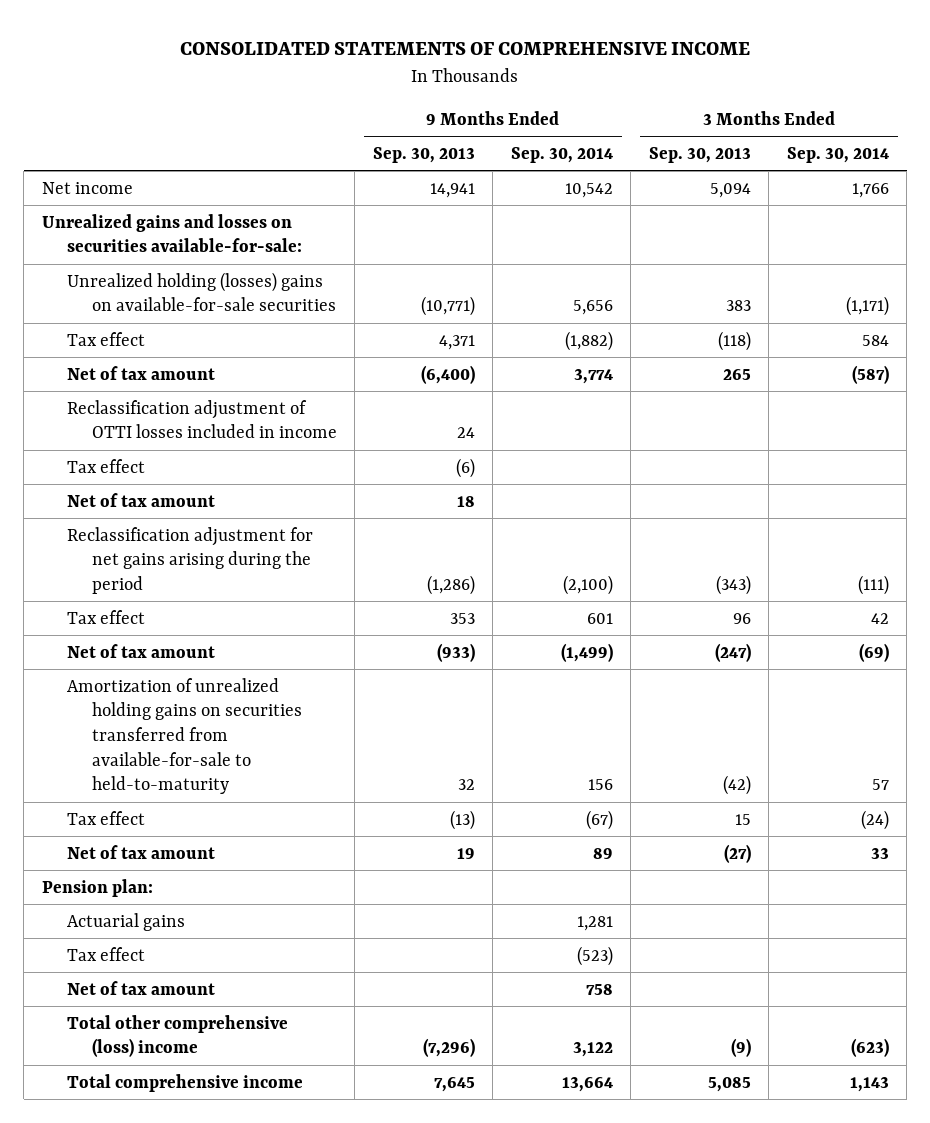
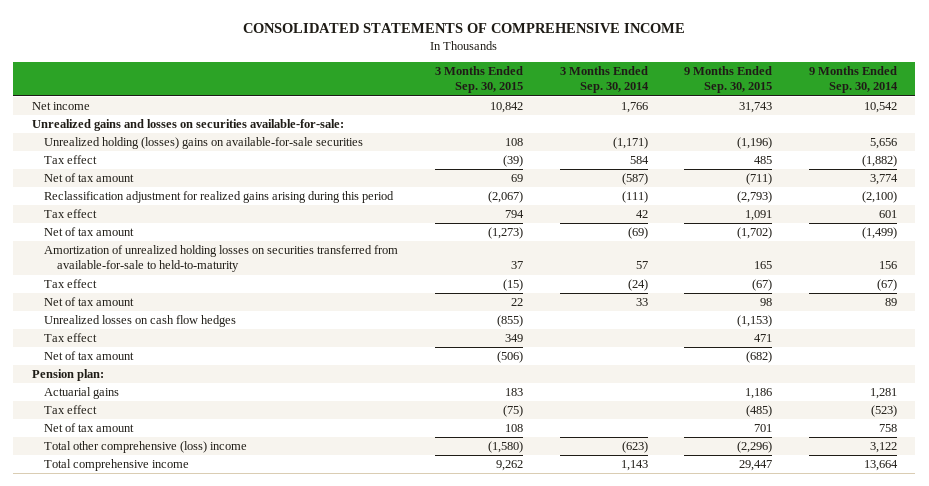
- | 9 Months Ended Sep. 30, 2013 | 9 Months Ended Sep. 30, 2014 | 3 Months Ended Sep. 30, 2013 | 3 Months Ended Sep. 30, 2014
+ | 3 Months Ended Sep. 30, 2015 | 3 Months Ended Sep. 30, 2014 | 9 Months Ended Sep. 30, 2015 | 9 Months Ended Sep. 30, 2014
- Reclassification adjustment of OTTI losses included in income | 24 | | |
- Reclassification adjustment for net gains arising during the period | (1,286) | (2,100) | (343) | (111)
+ Reclassification adjustment for realized gains arising during this period | (2,067) | (111) | (2,793) | (2,100)
- Amortization of unrealized holding gains on securities transferred from available-for-sale to held-to-maturity | 32 | 156 | (42) | 57
+ Amortization of unrealized holding losses on securities transferred from available-for-sale to held-to-maturity | 37 | 57 | 165 | 156
+ Unrealized losses on cash flow hedges | (855) | | (1,153) |
moved down: Tax effect | 349 | | 471 |
moved down: Net of tax amount | (506) | | (682) |

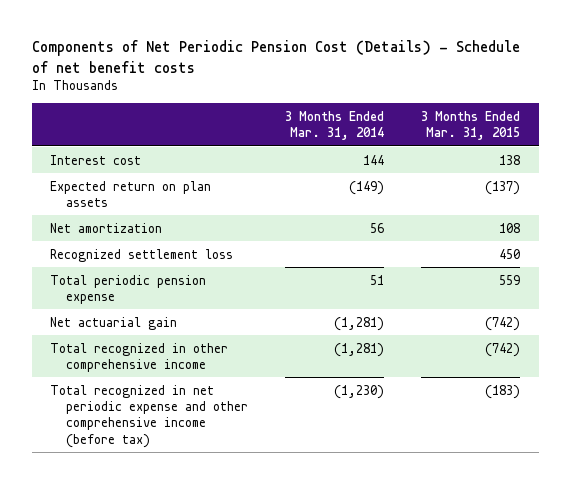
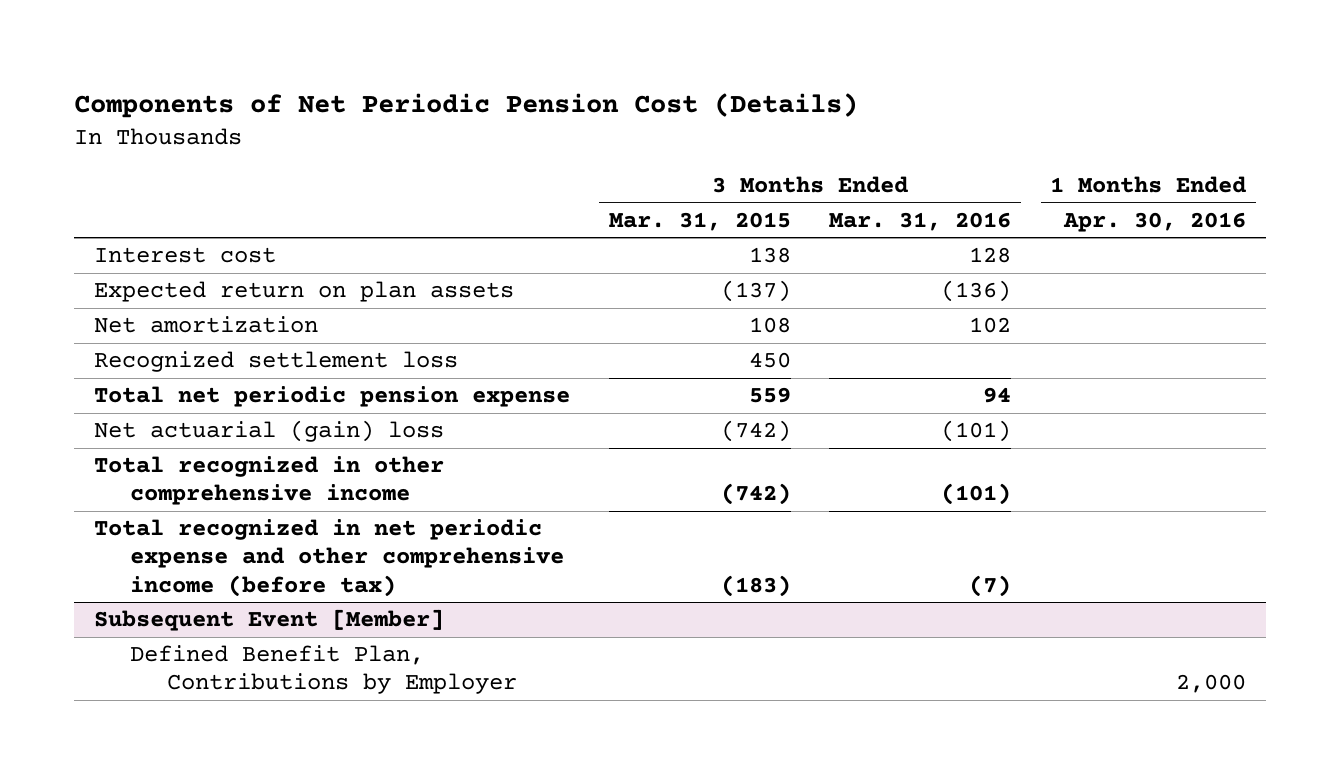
- Components of Net Periodic Pension Cost (Details) - Schedule of net benefit costs
+ Components of Net Periodic Pension Cost (Details)
- | 3 Months Ended Mar. 31, 2014 | 3 Months Ended Mar. 31, 2015
+ | 3 Months Ended Mar. 31, 2015 | 3 Months Ended Mar. 31, 2016 | 1 Months Ended Apr. 30, 2016
- Total periodic pension expense | 51 | 559
- Net actuarial gain | (1,281) | (742)
+ Total net periodic pension expense | 559 | 94 |
+ Net actuarial (gain) loss | (742) | (101) |
+ Subsequent Event [Member]
+ Defined Benefit Plan, Contributions by Employer | | | 2,000

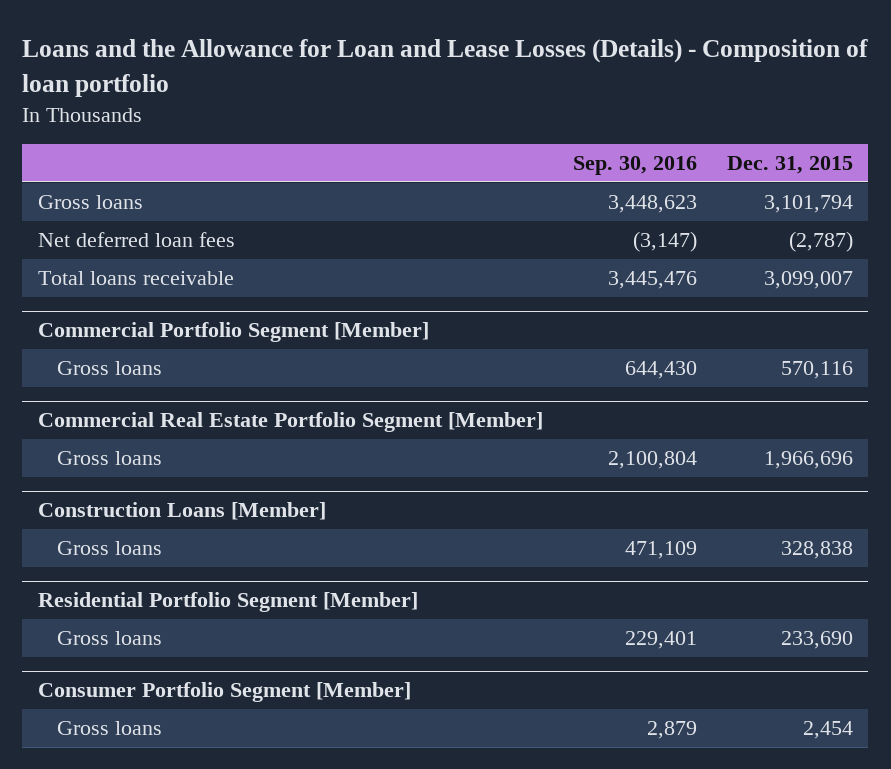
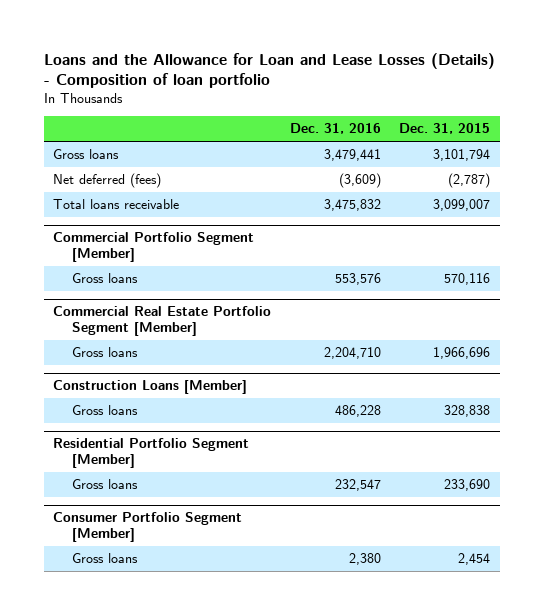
- | Sep. 30, 2016 | Dec. 31, 2015
+ | Dec. 31, 2016 | Dec. 31, 2015
- Net deferred loan fees | (3,147) | (2,787)
+ Net deferred (fees) | (3,609) | (2,787)

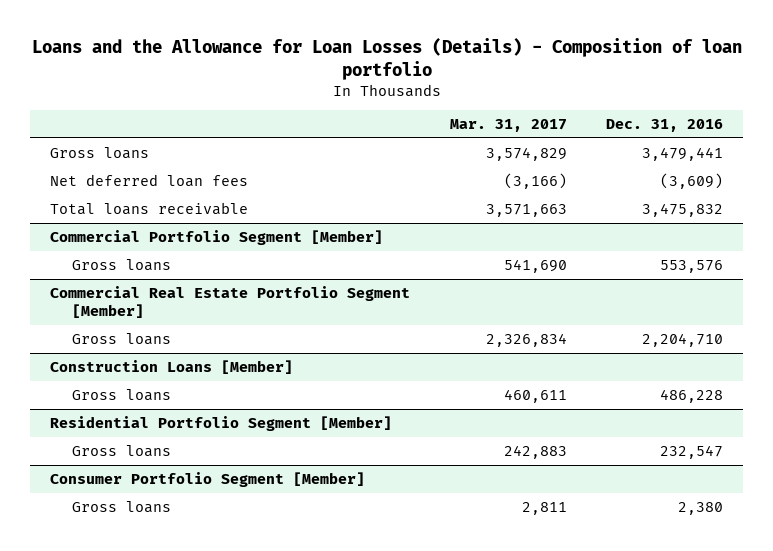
- Loans and the Allowance for Loan and Lease Losses (Details) - Composition of loan portfolio
+ Loans and the Allowance for Loan Losses (Details) - Composition of loan portfolio
- | Dec. 31, 2016 | Dec. 31, 2015
+ | Mar. 31, 2017 | Dec. 31, 2016
- Net deferred (fees) | (3,609) | (2,787)
+ Net deferred loan fees | (3,166) | (3,609)

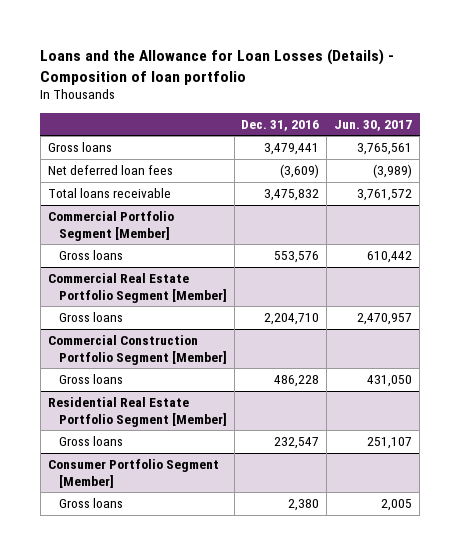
- | Mar. 31, 2017 | Dec. 31, 2016
+ | Dec. 31, 2016 | Jun. 30, 2017
- Construction Loans [Member]
+ Commercial Construction Portfolio Segment [Member]
- Residential Portfolio Segment [Member]
+ Residential Real Estate Portfolio Segment [Member]

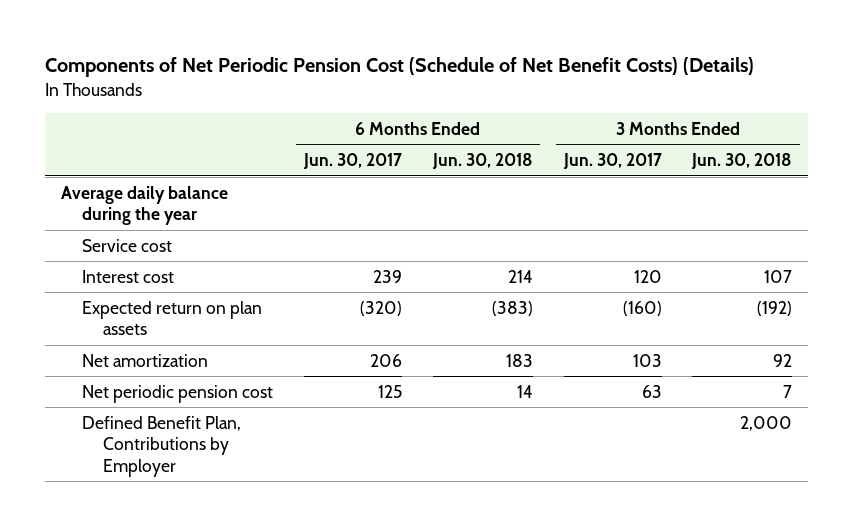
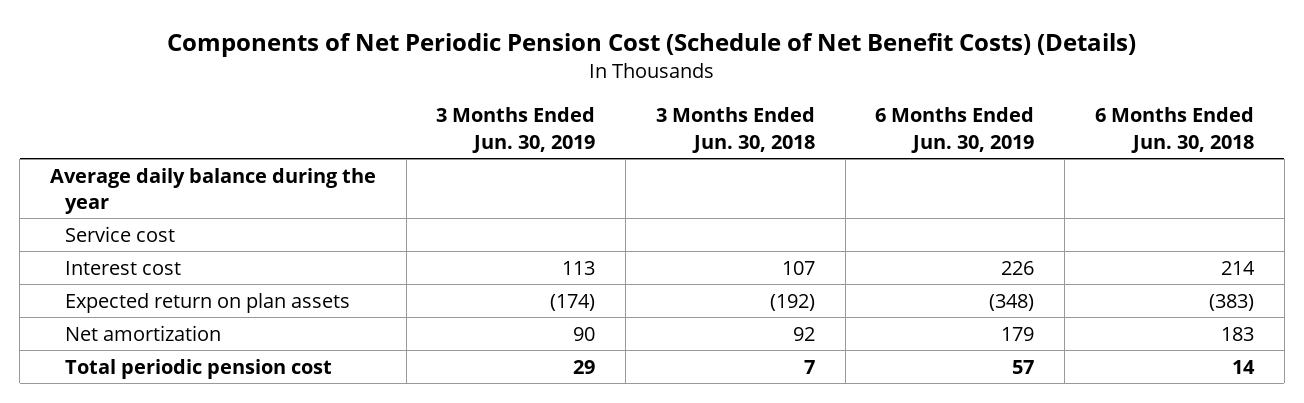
- | 6 Months Ended Jun. 30, 2017 | 6 Months Ended Jun. 30, 2018 | 3 Months Ended Jun. 30, 2017 | 3 Months Ended Jun. 30, 2018
+ | 3 Months Ended Jun. 30, 2019 | 3 Months Ended Jun. 30, 2018 | 6 Months Ended Jun. 30, 2019 | 6 Months Ended Jun. 30, 2018
- Net periodic pension cost | 125 | 14 | 63 | 7
- Defined Benefit Plan, Contributions by Employer | | | | 2,000
+ Total periodic pension cost | 29 | 7 | 57 | 14

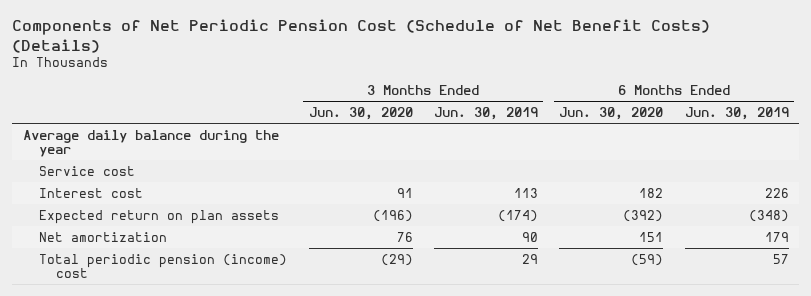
- | 3 Months Ended Jun. 30, 2019 | 3 Months Ended Jun. 30, 2018 | 6 Months Ended Jun. 30, 2019 | 6 Months Ended Jun. 30, 2018
+ | 3 Months Ended Jun. 30, 2020 | 3 Months Ended Jun. 30, 2019 | 6 Months Ended Jun. 30, 2020 | 6 Months Ended Jun. 30, 2019
- Total periodic pension cost | 29 | 7 | 57 | 14
+ Total periodic pension (income) cost | (29) | 29 | (59) | 57

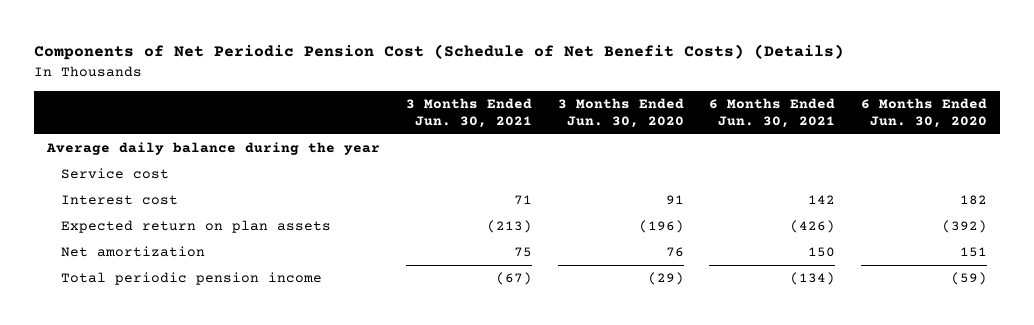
- | 3 Months Ended Jun. 30, 2020 | 3 Months Ended Jun. 30, 2019 | 6 Months Ended Jun. 30, 2020 | 6 Months Ended Jun. 30, 2019
+ | 3 Months Ended Jun. 30, 2021 | 3 Months Ended Jun. 30, 2020 | 6 Months Ended Jun. 30, 2021 | 6 Months Ended Jun. 30, 2020
- Total periodic pension (income) cost | (29) | 29 | (59) | 57
+ Total periodic pension income | (67) | (29) | (134) | (59)

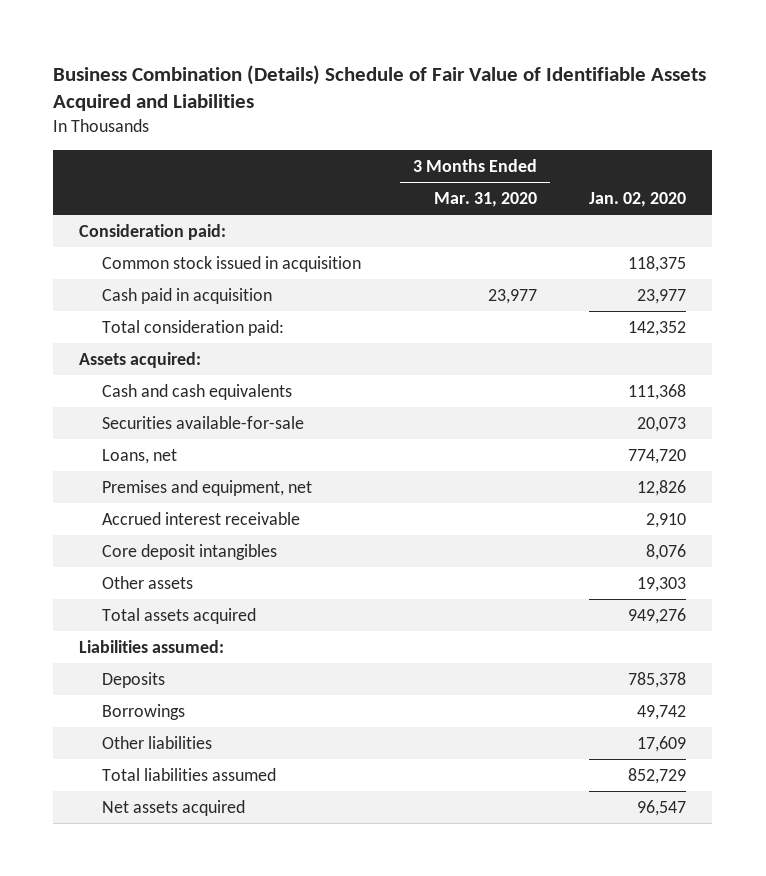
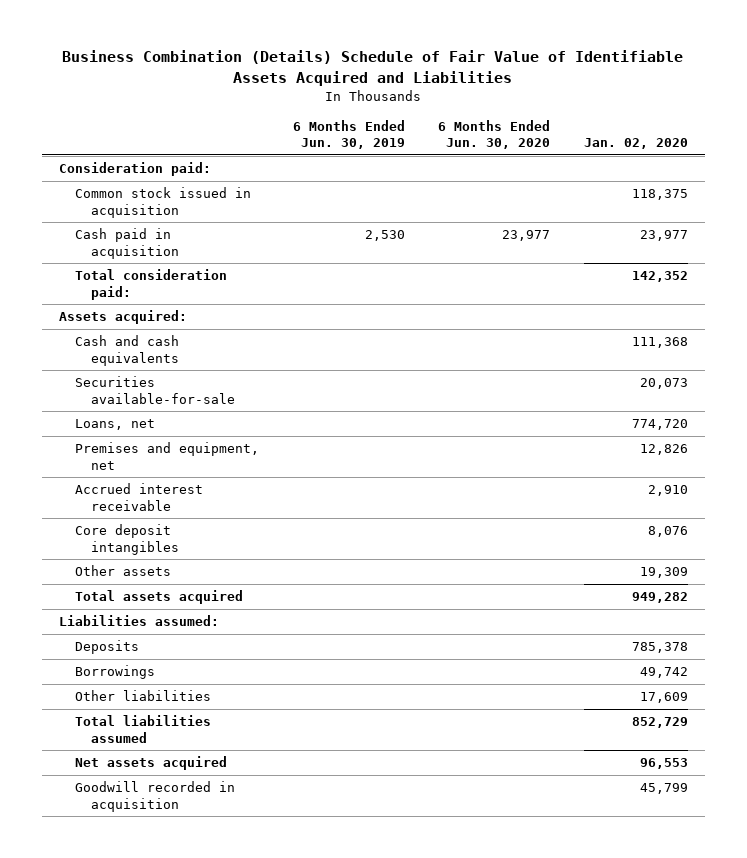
- | 3 Months Ended Mar. 31, 2020 | Jan. 02, 2020
+ | 6 Months Ended Jun. 30, 2019 | 6 Months Ended Jun. 30, 2020 | Jan. 02, 2020
- Other assets | | 19,303
- Total assets acquired | | 949,276
+ Other assets | | | 19,309
+ Total assets acquired | | | 949,282
- Net assets acquired | | 96,547
+ Net assets acquired | | | 96,553
+ Goodwill recorded in acquisition | | | 45,799

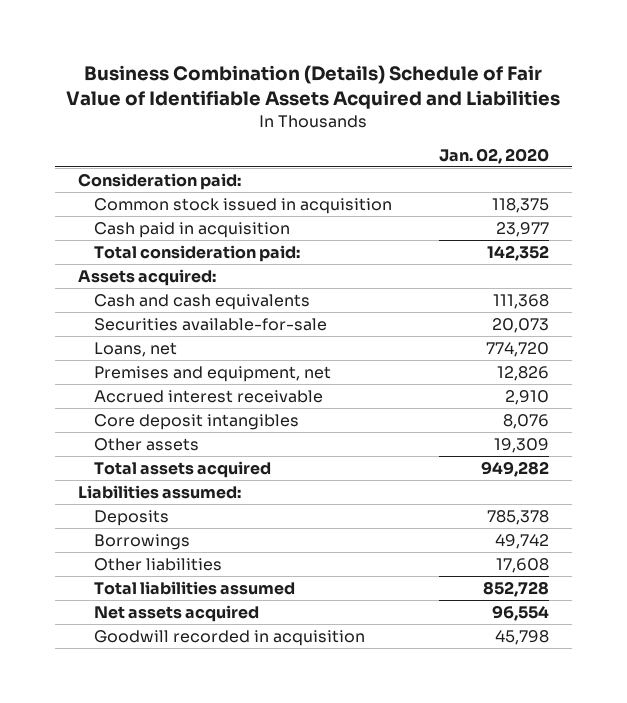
- | 6 Months Ended Jun. 30, 2019 | 6 Months Ended Jun. 30, 2020 | Jan. 02, 2020
+ | Jan. 02, 2020
- Other liabilities | | | 17,609
- Total liabilities assumed | | | 852,729
- Net assets acquired | | | 96,553
- Goodwill recorded in acquisition | | | 45,799
+ Other liabilities | 17,608
+ Total liabilities assumed | 852,728
+ Net assets acquired | 96,554
+ Goodwill recorded in acquisition | 45,798

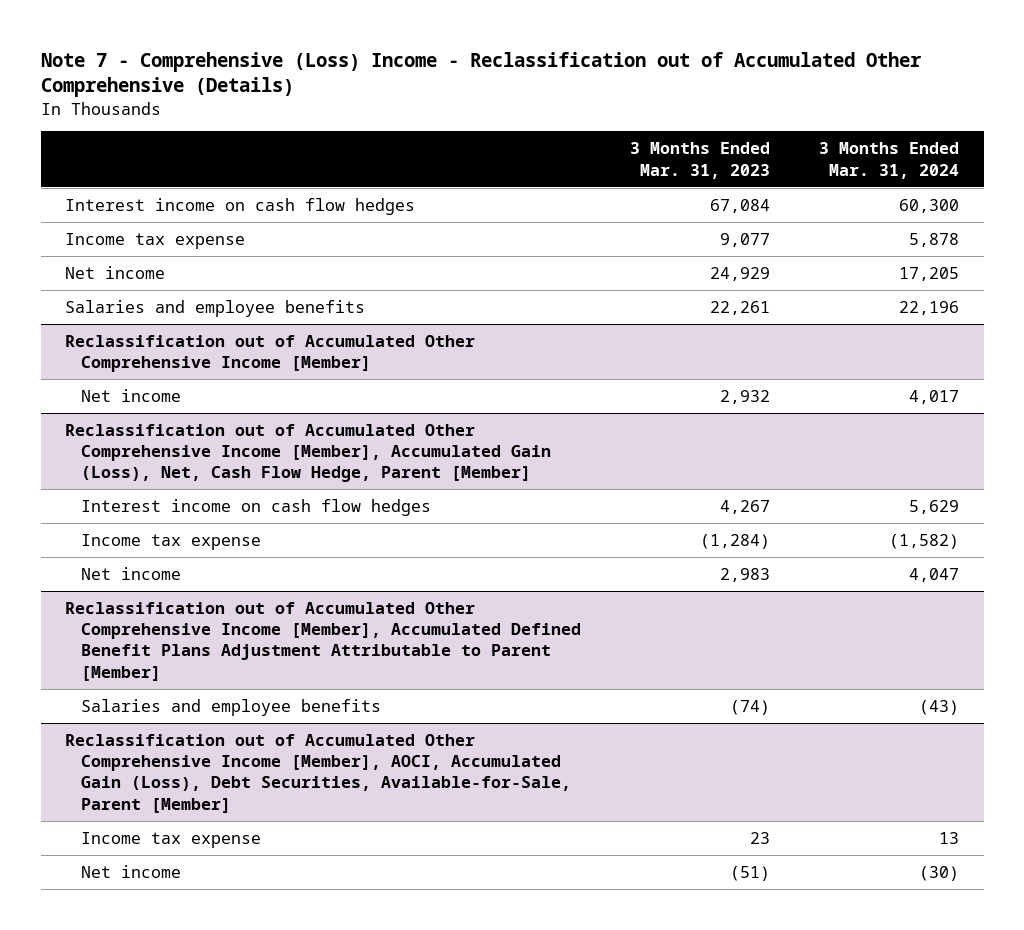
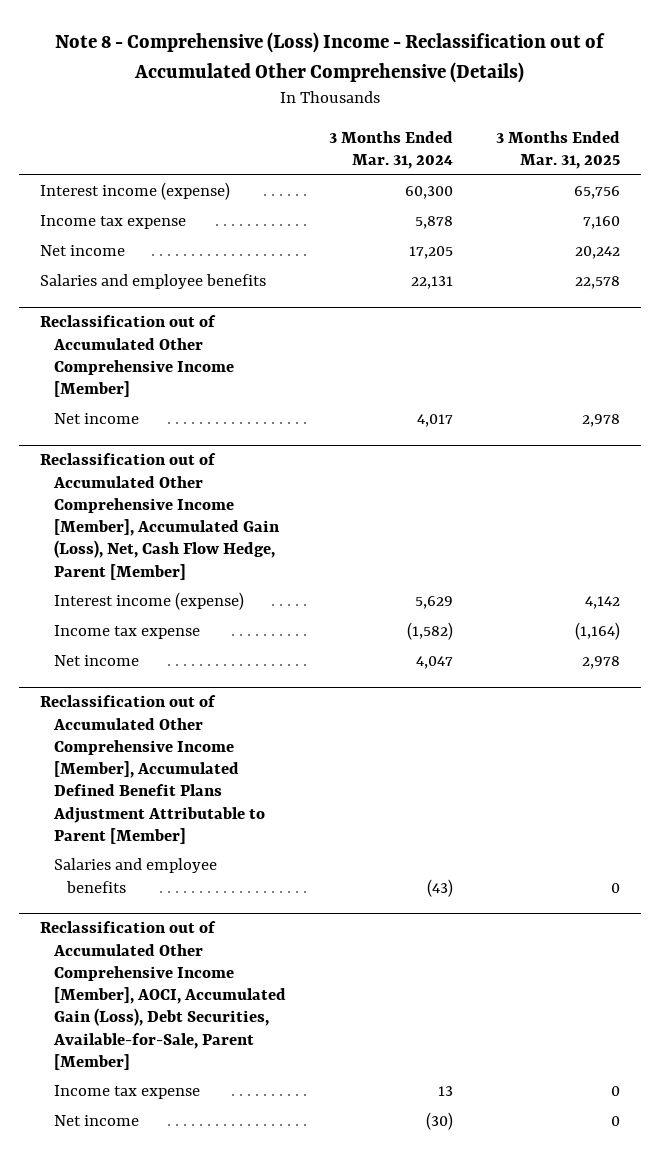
- Note 7 - Comprehensive (Loss) Income - Reclassification out of Accumulated Other Comprehensive (Details)
+ Note 8 - Comprehensive (Loss) Income - Reclassification out of Accumulated Other Comprehensive (Details)
- | 3 Months Ended Mar. 31, 2023 | 3 Months Ended Mar. 31, 2024
+ | 3 Months Ended Mar. 31, 2024 | 3 Months Ended Mar. 31, 2025
- Interest income on cash flow hedges | 67,084 | 60,300
+ Interest income (expense) | 60,300 | 65,756
- Salaries and employee benefits | 22,261 | 22,196
+ Salaries and employee benefits | 22,131 | 22,578
@ Reclassification out of Accumulated Other Comprehensive Income [Member], Accumulated Gain (Loss), Net, Cash Flow Hedge, Parent [Member]
- Interest income on cash flow hedges | 4,267 | 5,629
+ Interest income (expense) | 5,629 | 4,142

